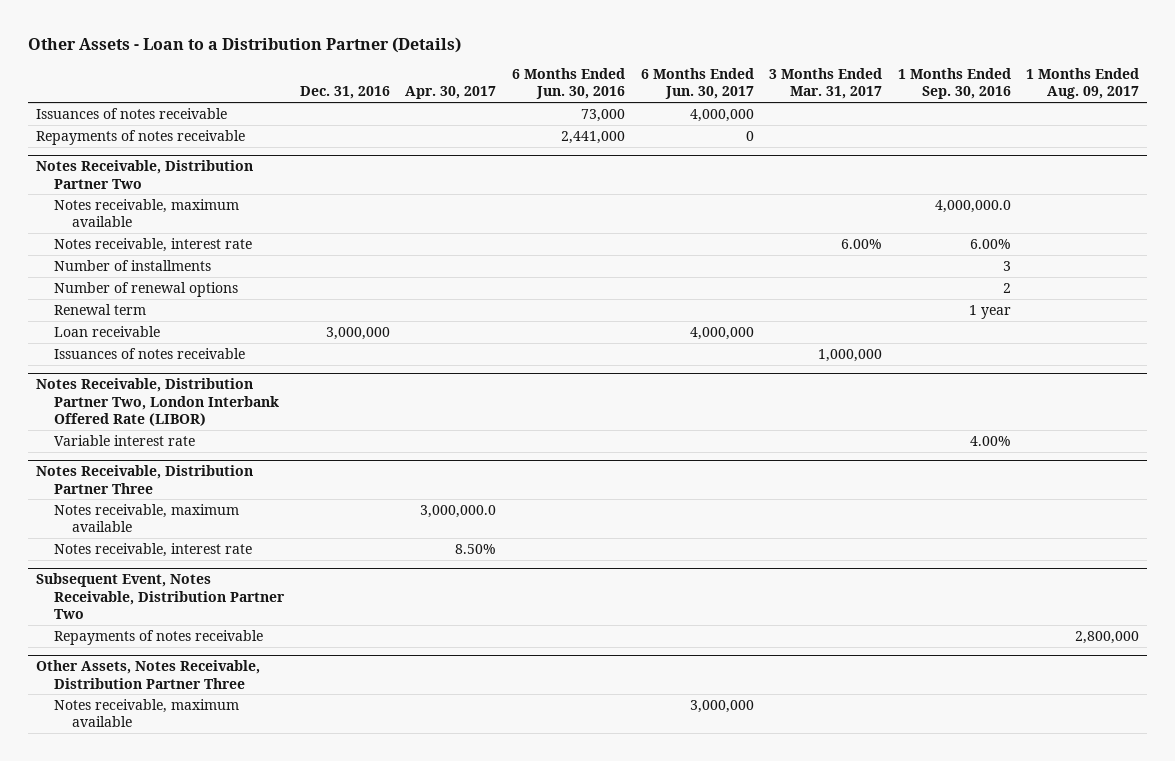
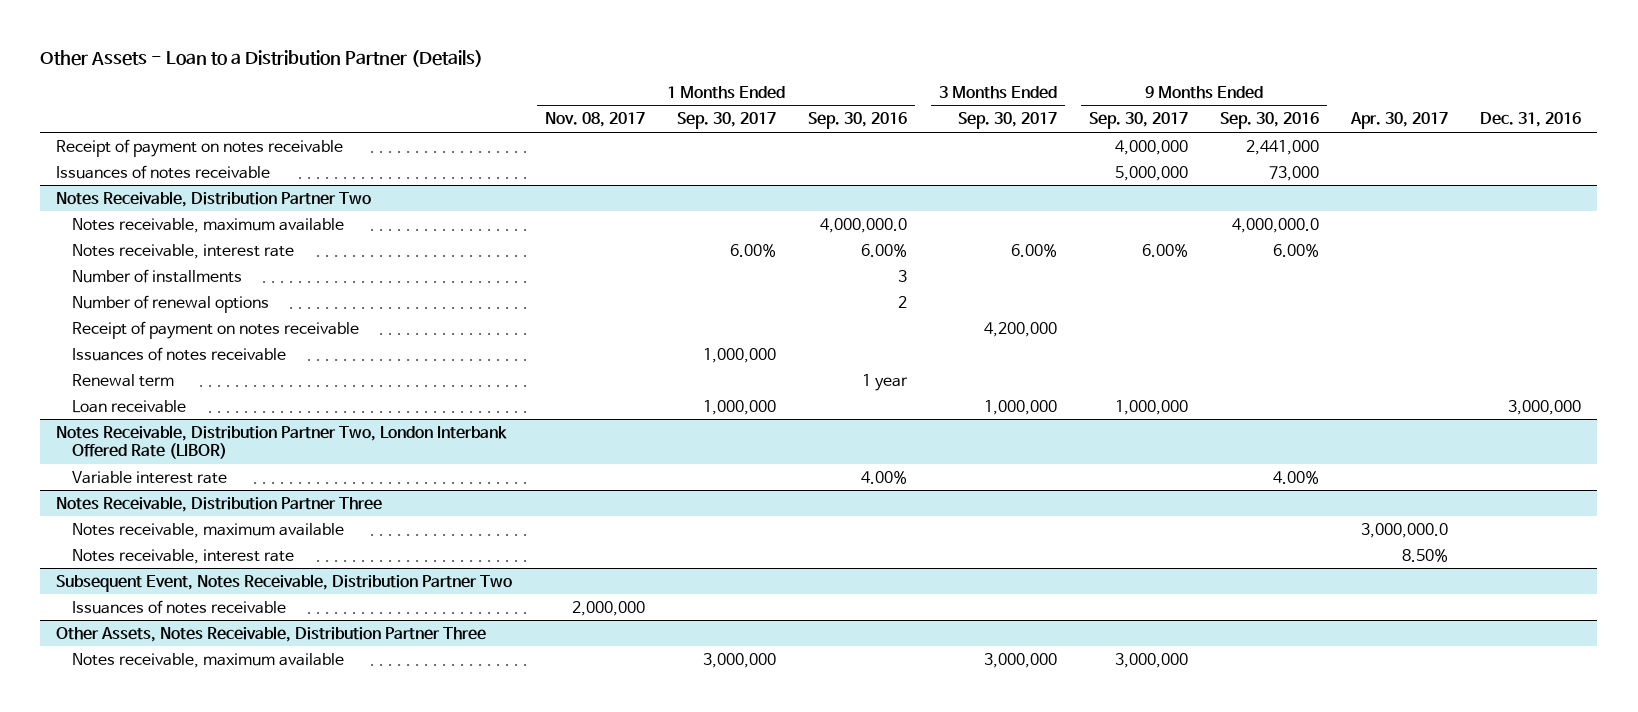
- | Dec. 31, 2016 | Apr. 30, 2017 | 6 Months Ended Jun. 30, 2016 | 6 Months Ended Jun. 30, 2017 | 3 Months Ended Mar. 31, 2017 | 1 Months Ended Sep. 30, 2016 | 1 Months Ended Aug. 09, 2017
+ | 1 Months Ended Nov. 08, 2017 | 1 Months Ended Sep. 30, 2017 | 1 Months Ended Sep. 30, 2016 | 3 Months Ended Sep. 30, 2017 | 9 Months Ended Sep. 30, 2017 | 9 Months Ended Sep. 30, 2016 | Apr. 30, 2017 | Dec. 31, 2016
+ Receipt of payment on notes receivable | | | | | 4,000,000 | 2,441,000 | |
- Repayments of notes receivable | | | 2,441,000 | 0 | | |
@ Notes Receivable, Distribution Partner Two
+ Receipt of payment on notes receivable | | | | 4,200,000 | | | |
moved up: Issuances of notes receivable | | 1,000,000 | | | | | |
@ Subsequent Event, Notes Receivable, Distribution Partner Two
- Repayments of notes receivable | | | | | | | 2,800,000
+ Issuances of notes receivable | 2,000,000 | | | | | | |

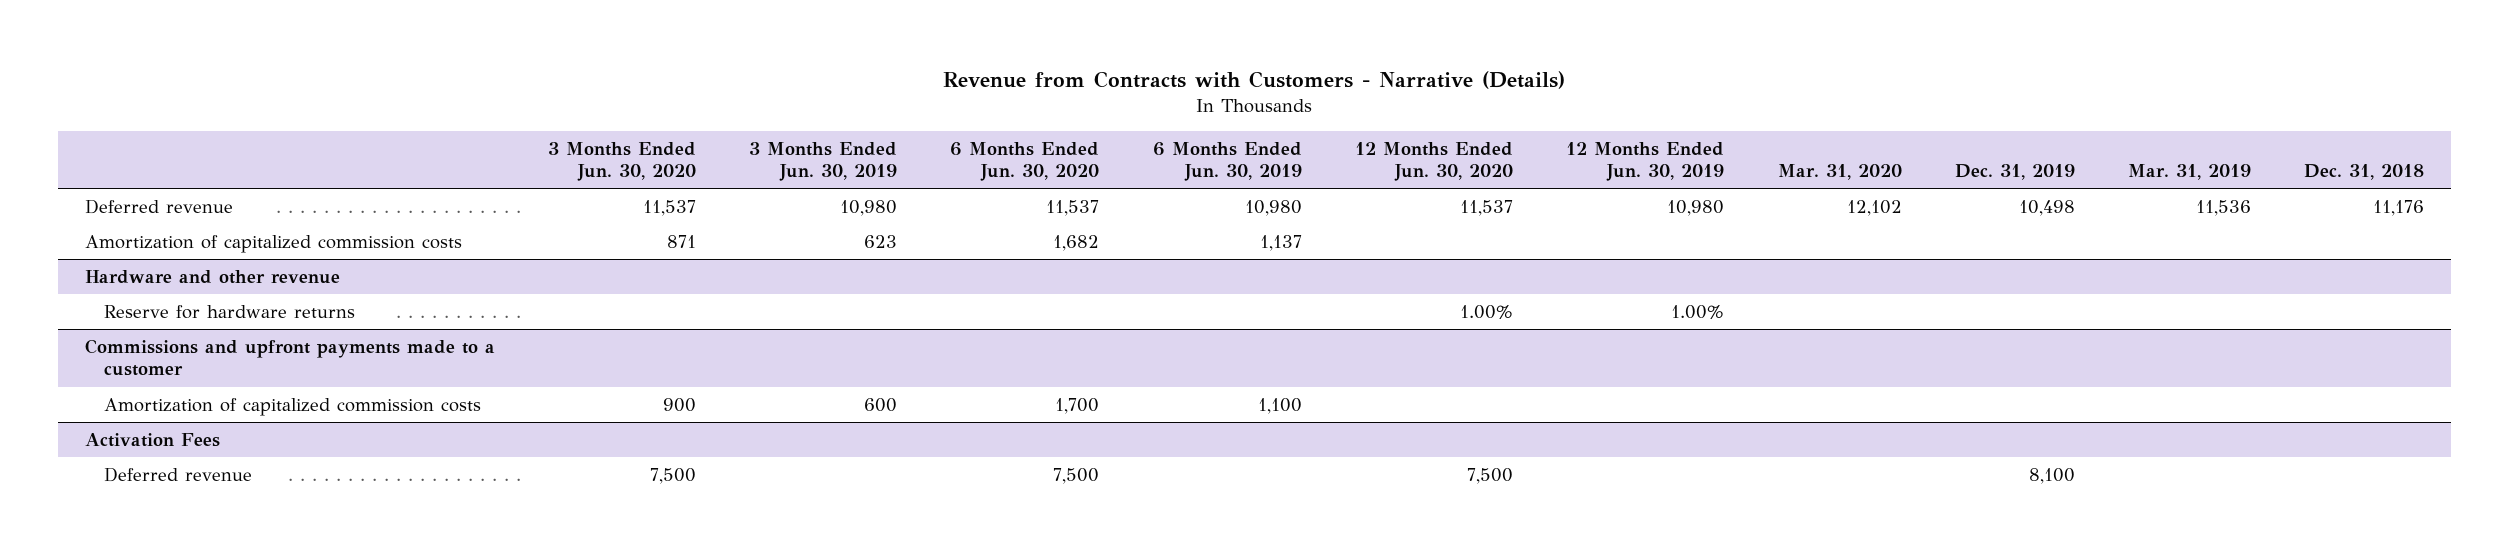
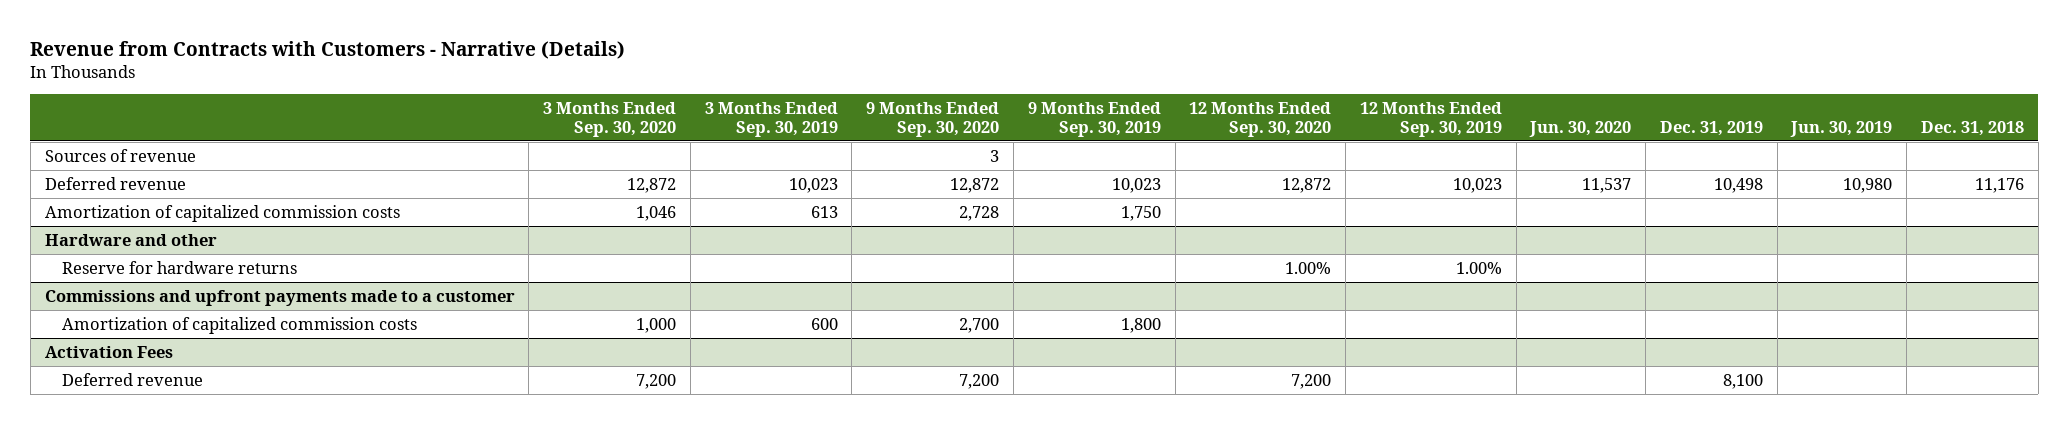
- | 3 Months Ended Jun. 30, 2020 | 3 Months Ended Jun. 30, 2019 | 6 Months Ended Jun. 30, 2020 | 6 Months Ended Jun. 30, 2019 | 12 Months Ended Jun. 30, 2020 | 12 Months Ended Jun. 30, 2019 | Mar. 31, 2020 | Dec. 31, 2019 | Mar. 31, 2019 | Dec. 31, 2018
+ | 3 Months Ended Sep. 30, 2020 | 3 Months Ended Sep. 30, 2019 | 9 Months Ended Sep. 30, 2020 | 9 Months Ended Sep. 30, 2019 | 12 Months Ended Sep. 30, 2020 | 12 Months Ended Sep. 30, 2019 | Jun. 30, 2020 | Dec. 31, 2019 | Jun. 30, 2019 | Dec. 31, 2018
+ Sources of revenue | | | 3 | | | | | | |
- Hardware and other revenue
+ Hardware and other

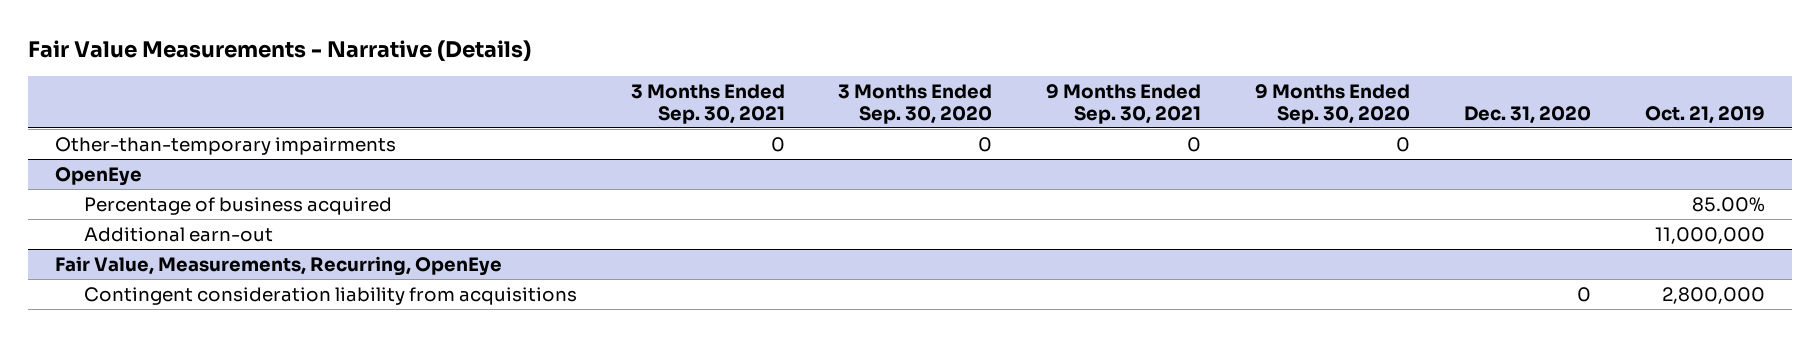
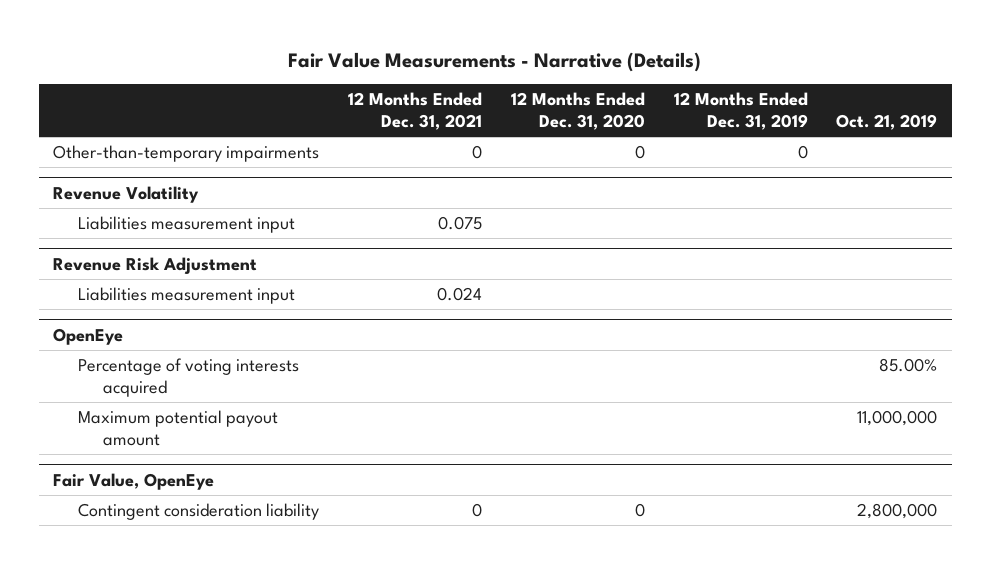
- | 3 Months Ended Sep. 30, 2021 | 3 Months Ended Sep. 30, 2020 | 9 Months Ended Sep. 30, 2021 | 9 Months Ended Sep. 30, 2020 | Dec. 31, 2020 | Oct. 21, 2019
+ | 12 Months Ended Dec. 31, 2021 | 12 Months Ended Dec. 31, 2020 | 12 Months Ended Dec. 31, 2019 | Oct. 21, 2019
+ Revenue Volatility
+ Liabilities measurement input | 0.075 | | |
+ Revenue Risk Adjustment
+ Liabilities measurement input | 0.024 | | |
@ OpenEye
- Percentage of business acquired | | | | | | 85.00%
- Additional earn-out | | | | | | 11,000,000
- Fair Value, Measurements, Recurring, OpenEye
- Contingent consideration liability from acquisitions | | | | | 0 | 2,800,000
@ OpenEye
+ Percentage of voting interests acquired | | | | 85.00%
+ Maximum potential payout amount | | | | 11,000,000
+ Fair Value, OpenEye
+ Contingent consideration liability | 0 | 0 | | 2,800,000

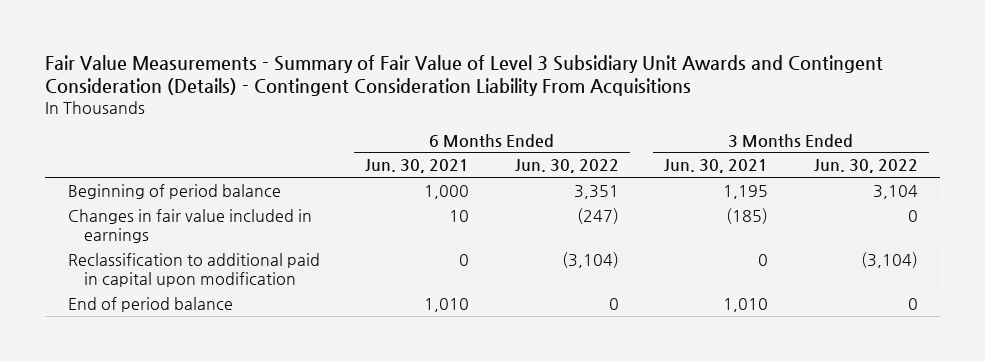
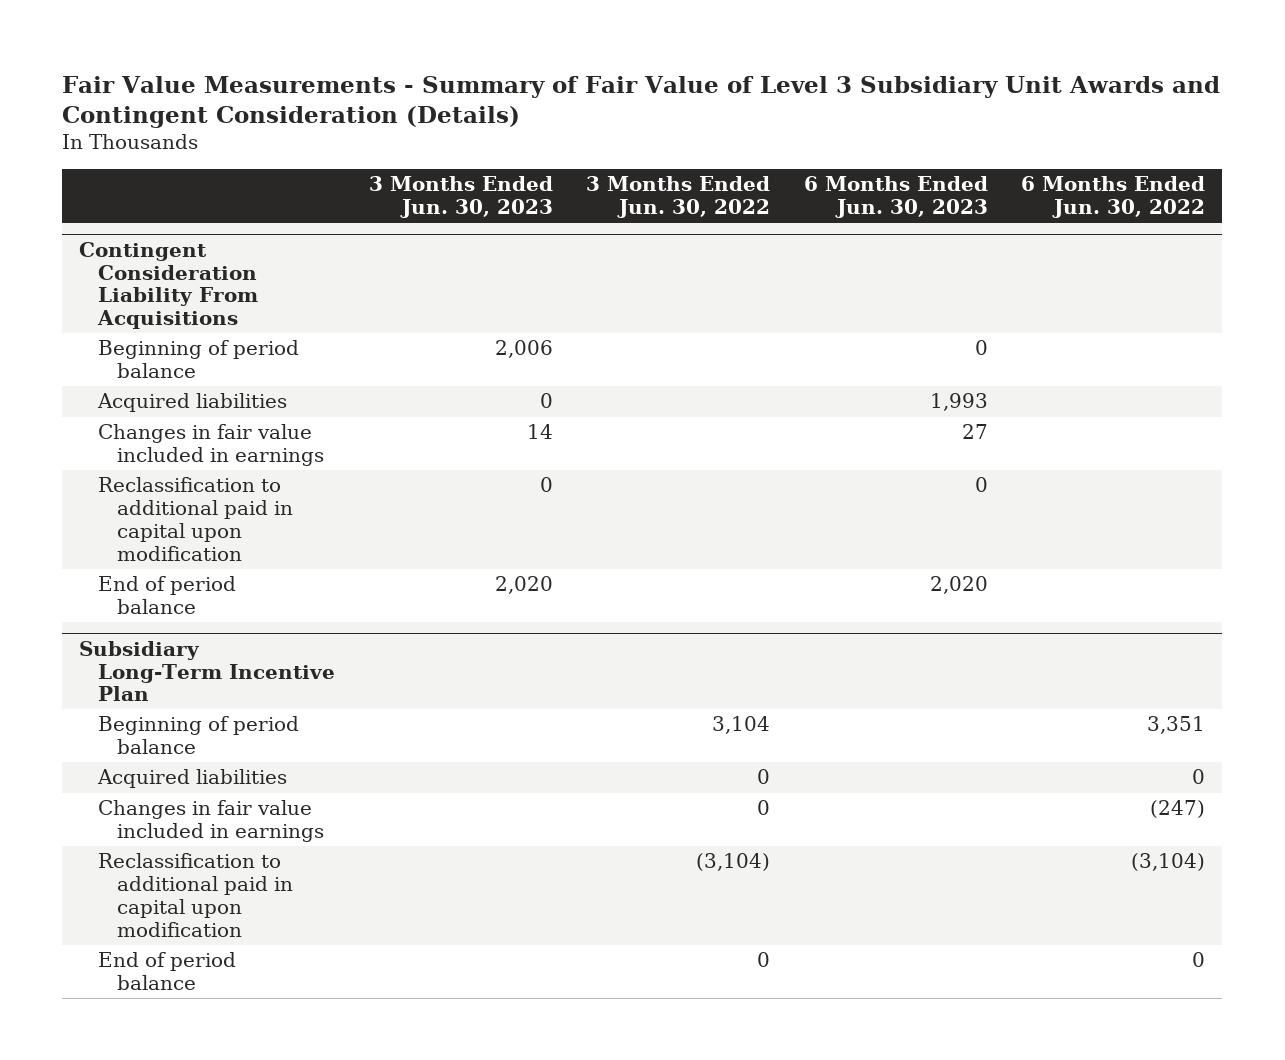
- Fair Value Measurements - Summary of Fair Value of Level 3 Subsidiary Unit Awards and Contingent Consideration (Details) - Contingent Consideration Liability From Acquisitions
+ Fair Value Measurements - Summary of Fair Value of Level 3 Subsidiary Unit Awards and Contingent Consideration (Details)
- | 6 Months Ended Jun. 30, 2021 | 6 Months Ended Jun. 30, 2022 | 3 Months Ended Jun. 30, 2021 | 3 Months Ended Jun. 30, 2022
+ | 3 Months Ended Jun. 30, 2023 | 3 Months Ended Jun. 30, 2022 | 6 Months Ended Jun. 30, 2023 | 6 Months Ended Jun. 30, 2022
+ Contingent Consideration Liability From Acquisitions
+ Beginning of period balance | 2,006 | | 0 |
+ Acquired liabilities | 0 | | 1,993 |
+ Changes in fair value included in earnings | 14 | | 27 |
+ Reclassification to additional paid in capital upon modification | 0 | | 0 |
+ End of period balance | 2,020 | | 2,020 |
+ Subsidiary Long-Term Incentive Plan
+ Acquired liabilities | | 0 | | 0

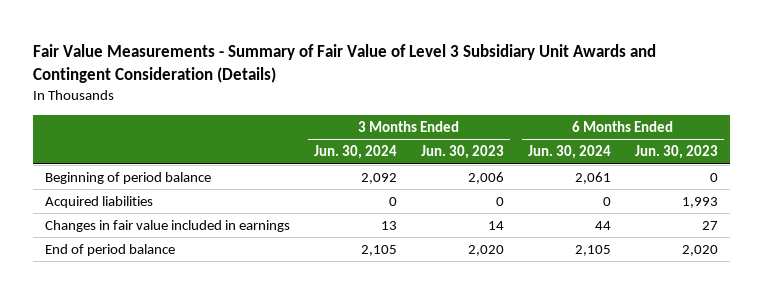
- | 3 Months Ended Jun. 30, 2023 | 3 Months Ended Jun. 30, 2022 | 6 Months Ended Jun. 30, 2023 | 6 Months Ended Jun. 30, 2022
+ | 3 Months Ended Jun. 30, 2024 | 3 Months Ended Jun. 30, 2023 | 6 Months Ended Jun. 30, 2024 | 6 Months Ended Jun. 30, 2023
- Contingent Consideration Liability From Acquisitions
- Reclassification to additional paid in capital upon modification | 0 | | 0 |
- Subsidiary Long-Term Incentive Plan
- Beginning of period balance | | 3,104 | | 3,351
- Acquired liabilities | | 0 | | 0
- Changes in fair value included in earnings | | 0 | | (247)
- Reclassification to additional paid in capital upon modification | | (3,104) | | (3,104)
- End of period balance | | 0 | | 0

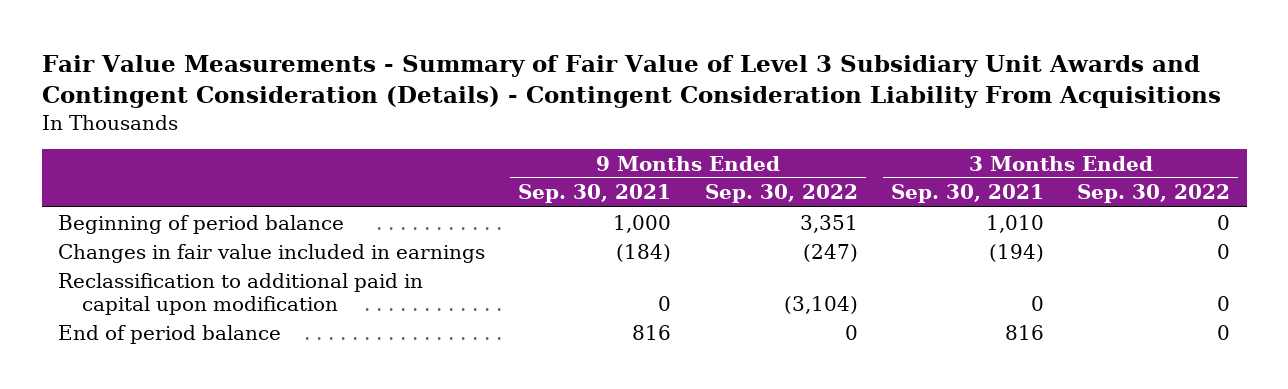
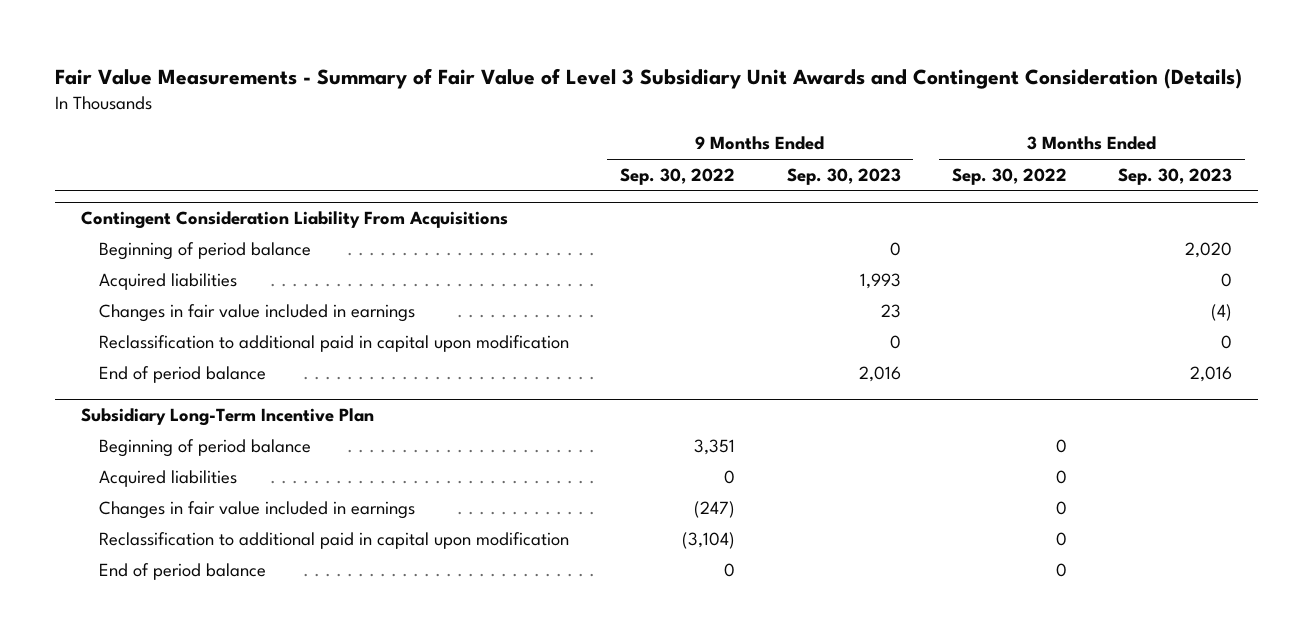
- Fair Value Measurements - Summary of Fair Value of Level 3 Subsidiary Unit Awards and Contingent Consideration (Details) - Contingent Consideration Liability From Acquisitions
+ Fair Value Measurements - Summary of Fair Value of Level 3 Subsidiary Unit Awards and Contingent Consideration (Details)
- | 9 Months Ended Sep. 30, 2021 | 9 Months Ended Sep. 30, 2022 | 3 Months Ended Sep. 30, 2021 | 3 Months Ended Sep. 30, 2022
+ | 9 Months Ended Sep. 30, 2022 | 9 Months Ended Sep. 30, 2023 | 3 Months Ended Sep. 30, 2022 | 3 Months Ended Sep. 30, 2023
+ Contingent Consideration Liability From Acquisitions
+ Beginning of period balance | | 0 | | 2,020
+ Acquired liabilities | | 1,993 | | 0
+ Changes in fair value included in earnings | | 23 | | (4)
+ Reclassification to additional paid in capital upon modification | | 0 | | 0
+ End of period balance | | 2,016 | | 2,016
+ Subsidiary Long-Term Incentive Plan
+ Acquired liabilities | 0 | | 0 |

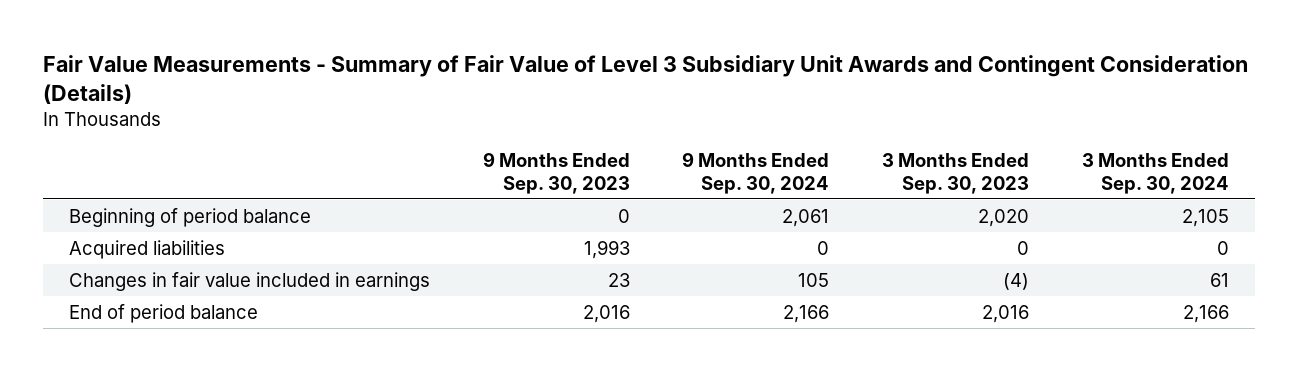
- | 9 Months Ended Sep. 30, 2022 | 9 Months Ended Sep. 30, 2023 | 3 Months Ended Sep. 30, 2022 | 3 Months Ended Sep. 30, 2023
+ | 9 Months Ended Sep. 30, 2023 | 9 Months Ended Sep. 30, 2024 | 3 Months Ended Sep. 30, 2023 | 3 Months Ended Sep. 30, 2024
- Contingent Consideration Liability From Acquisitions
- Reclassification to additional paid in capital upon modification | | 0 | | 0
- Subsidiary Long-Term Incentive Plan
- Beginning of period balance | 3,351 | | 0 |
- Acquired liabilities | 0 | | 0 |
- Changes in fair value included in earnings | (247) | | 0 |
- Reclassification to additional paid in capital upon modification | (3,104) | | 0 |
- End of period balance | 0 | | 0 |

